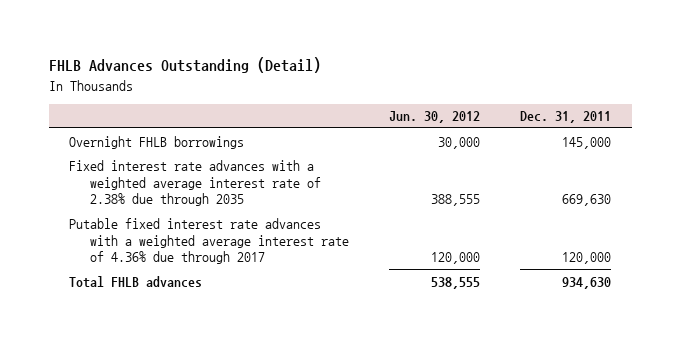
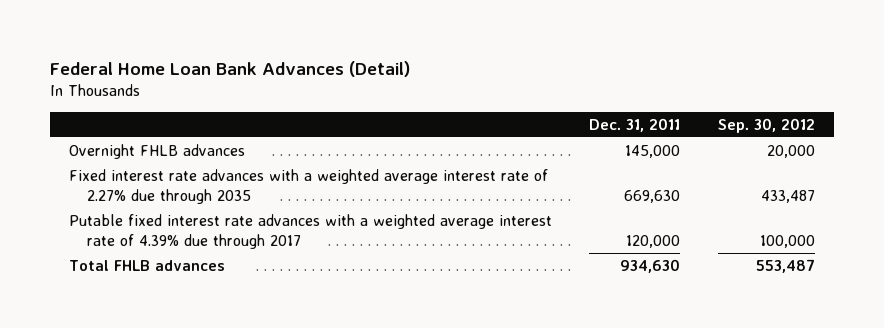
- FHLB Advances Outstanding (Detail)
+ Federal Home Loan Bank Advances (Detail)
- | Jun. 30, 2012 | Dec. 31, 2011
+ | Dec. 31, 2011 | Sep. 30, 2012
- Overnight FHLB borrowings | 30,000 | 145,000
- Fixed interest rate advances with a weighted average interest rate of 2.38% due through 2035 | 388,555 | 669,630
- Putable fixed interest rate advances with a weighted average interest rate of 4.36% due through 2017 | 120,000 | 120,000
+ Overnight FHLB advances | 145,000 | 20,000
+ Fixed interest rate advances with a weighted average interest rate of 2.27% due through 2035 | 669,630 | 433,487
+ Putable fixed interest rate advances with a weighted average interest rate of 4.39% due through 2017 | 120,000 | 100,000

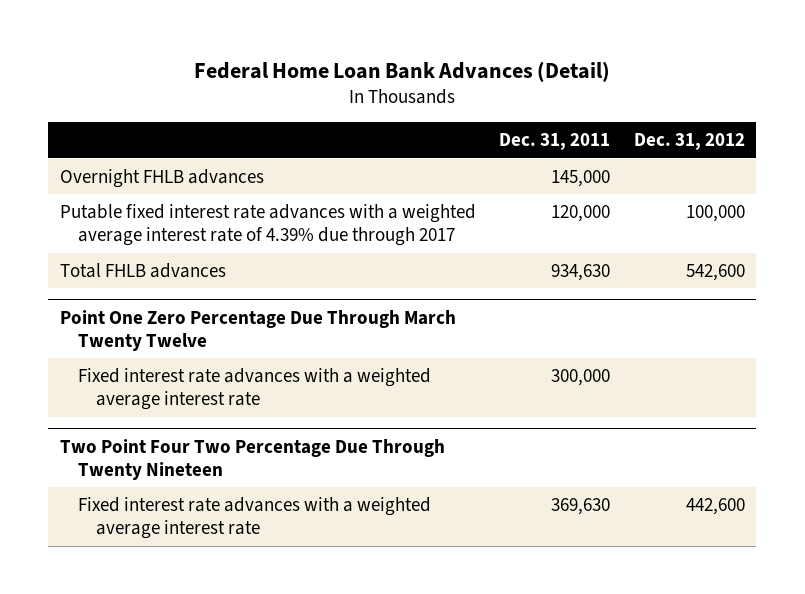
- | Dec. 31, 2011 | Sep. 30, 2012
+ | Dec. 31, 2011 | Dec. 31, 2012
- Fixed interest rate advances with a weighted average interest rate of 2.27% due through 2035 | 669,630 | 433,487
+ Point One Zero Percentage Due Through March Twenty Twelve
+ Fixed interest rate advances with a weighted average interest rate | 300,000 |
+ Two Point Four Two Percentage Due Through Twenty Nineteen
+ Fixed interest rate advances with a weighted average interest rate | 369,630 | 442,600

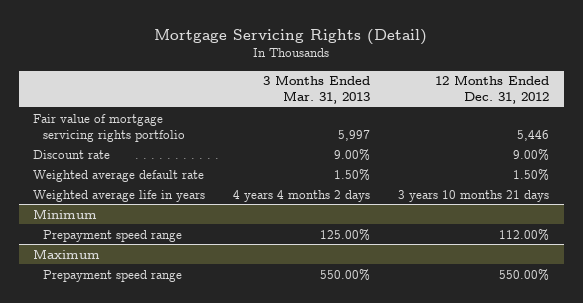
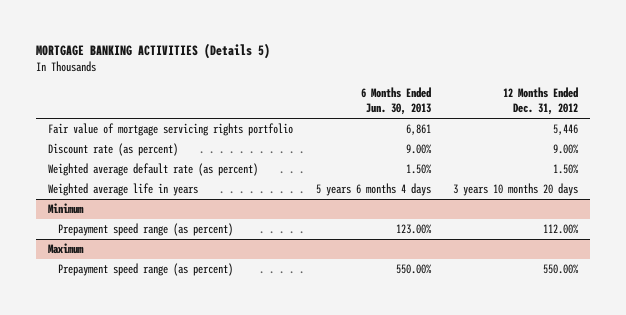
- Mortgage Servicing Rights (Detail)
+ MORTGAGE BANKING ACTIVITIES (Details 5)
- | 3 Months Ended Mar. 31, 2013 | 12 Months Ended Dec. 31, 2012
+ | 6 Months Ended Jun. 30, 2013 | 12 Months Ended Dec. 31, 2012
- Discount rate | 9.00% | 9.00%
- Weighted average default rate | 1.50% | 1.50%
- Weighted average life in years | 4 years 4 months 2 days | 3 years 10 months 21 days
+ Discount rate (as percent) | 9.00% | 9.00%
+ Weighted average default rate (as percent) | 1.50% | 1.50%
+ Weighted average life in years | 5 years 6 months 4 days | 3 years 10 months 20 days
@ Minimum
- Prepayment speed range | 125.00% | 112.00%
+ Prepayment speed range (as percent) | 123.00% | 112.00%
@ Maximum
- Prepayment speed range | 550.00% | 550.00%
+ Prepayment speed range (as percent) | 550.00% | 550.00%

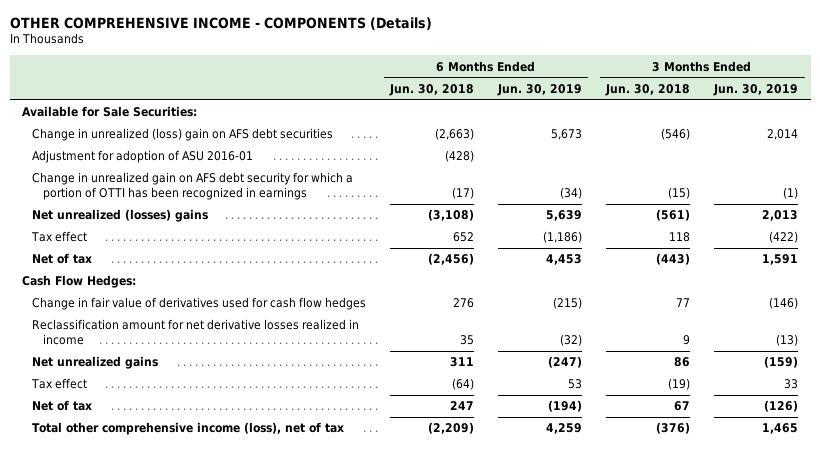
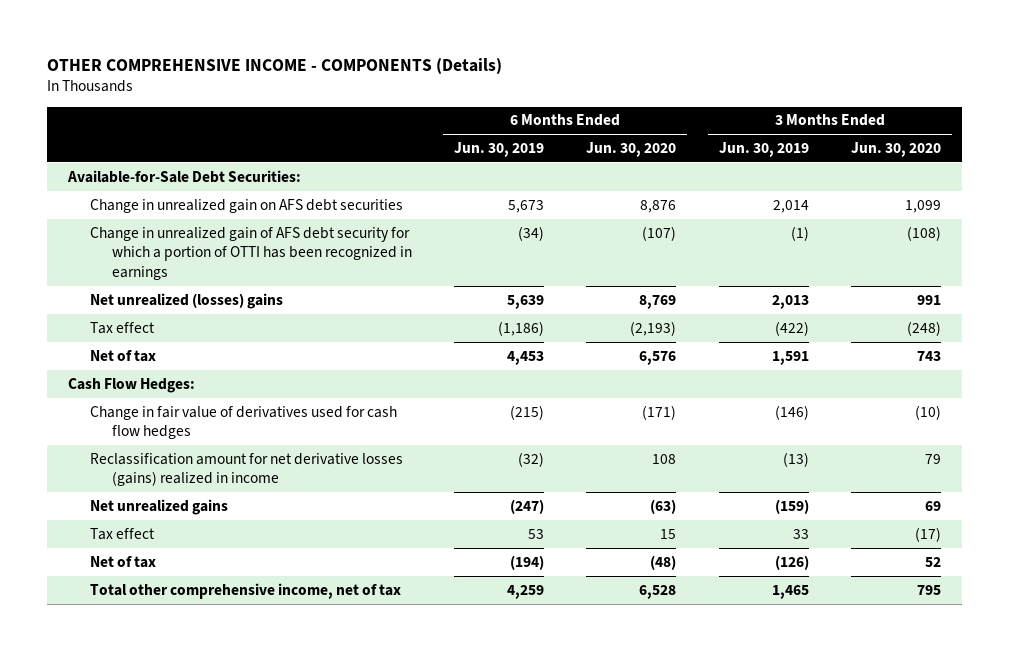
- | 6 Months Ended Jun. 30, 2018 | 6 Months Ended Jun. 30, 2019 | 3 Months Ended Jun. 30, 2018 | 3 Months Ended Jun. 30, 2019
+ | 6 Months Ended Jun. 30, 2019 | 6 Months Ended Jun. 30, 2020 | 3 Months Ended Jun. 30, 2019 | 3 Months Ended Jun. 30, 2020
- Available for Sale Securities:
- Change in unrealized (loss) gain on AFS debt securities | (2,663) | 5,673 | (546) | 2,014
- Adjustment for adoption of ASU 2016-01 | (428) | | |
- Change in unrealized gain on AFS debt security for which a portion of OTTI has been recognized in earnings | (17) | (34) | (15) | (1)
+ Available-for-Sale Debt Securities:
+ Change in unrealized gain on AFS debt securities | 5,673 | 8,876 | 2,014 | 1,099
+ Change in unrealized gain of AFS debt security for which a portion of OTTI has been recognized in earnings | (34) | (107) | (1) | (108)
- Reclassification amount for net derivative losses realized in income | 35 | (32) | 9 | (13)
+ Reclassification amount for net derivative losses (gains) realized in income | (32) | 108 | (13) | 79
- Total other comprehensive income (loss), net of tax | (2,209) | 4,259 | (376) | 1,465
+ Total other comprehensive income, net of tax | 4,259 | 6,528 | 1,465 | 795

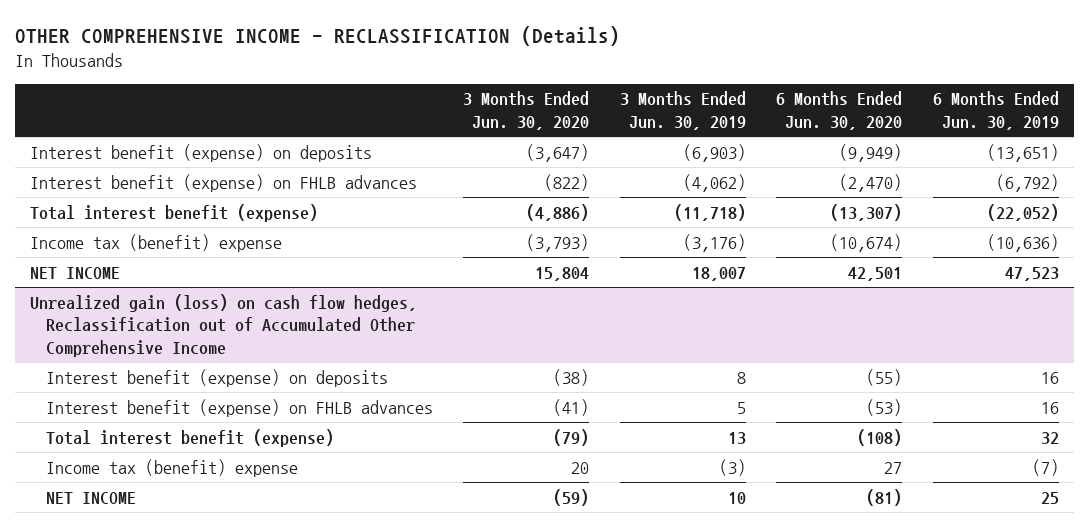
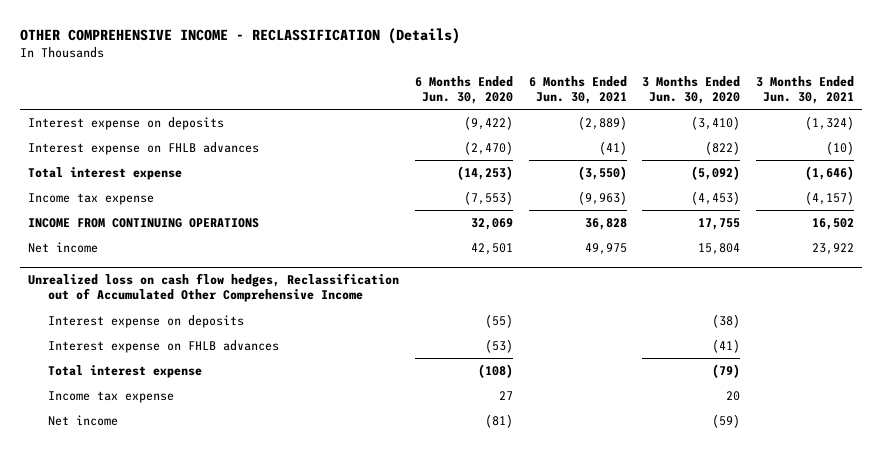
- | 3 Months Ended Jun. 30, 2020 | 3 Months Ended Jun. 30, 2019 | 6 Months Ended Jun. 30, 2020 | 6 Months Ended Jun. 30, 2019
+ | 6 Months Ended Jun. 30, 2020 | 6 Months Ended Jun. 30, 2021 | 3 Months Ended Jun. 30, 2020 | 3 Months Ended Jun. 30, 2021
- Interest benefit (expense) on deposits | (3,647) | (6,903) | (9,949) | (13,651)
- Interest benefit (expense) on FHLB advances | (822) | (4,062) | (2,470) | (6,792)
- Total interest benefit (expense) | (4,886) | (11,718) | (13,307) | (22,052)
- Income tax (benefit) expense | (3,793) | (3,176) | (10,674) | (10,636)
- NET INCOME | 15,804 | 18,007 | 42,501 | 47,523
- Unrealized gain (loss) on cash flow hedges, Reclassification out of Accumulated Other Comprehensive Income
- Interest benefit (expense) on deposits | (38) | 8 | (55) | 16
- Interest benefit (expense) on FHLB advances | (41) | 5 | (53) | 16
- Total interest benefit (expense) | (79) | 13 | (108) | 32
- Income tax (benefit) expense | 20 | (3) | 27 | (7)
- NET INCOME | (59) | 10 | (81) | 25
+ Interest expense on deposits | (9,422) | (2,889) | (3,410) | (1,324)
+ Interest expense on FHLB advances | (2,470) | (41) | (822) | (10)
+ Total interest expense | (14,253) | (3,550) | (5,092) | (1,646)
+ Income tax expense | (7,553) | (9,963) | (4,453) | (4,157)
+ INCOME FROM CONTINUING OPERATIONS | 32,069 | 36,828 | 17,755 | 16,502
+ Net income | 42,501 | 49,975 | 15,804 | 23,922
+ Unrealized loss on cash flow hedges, Reclassification out of Accumulated Other Comprehensive Income
+ Interest expense on deposits | (55) | | (38) |
+ Interest expense on FHLB advances | (53) | | (41) |
+ Total interest expense | (108) | | (79) |
+ Income tax expense | 27 | | 20 |
+ Net income | (81) | | (59) |

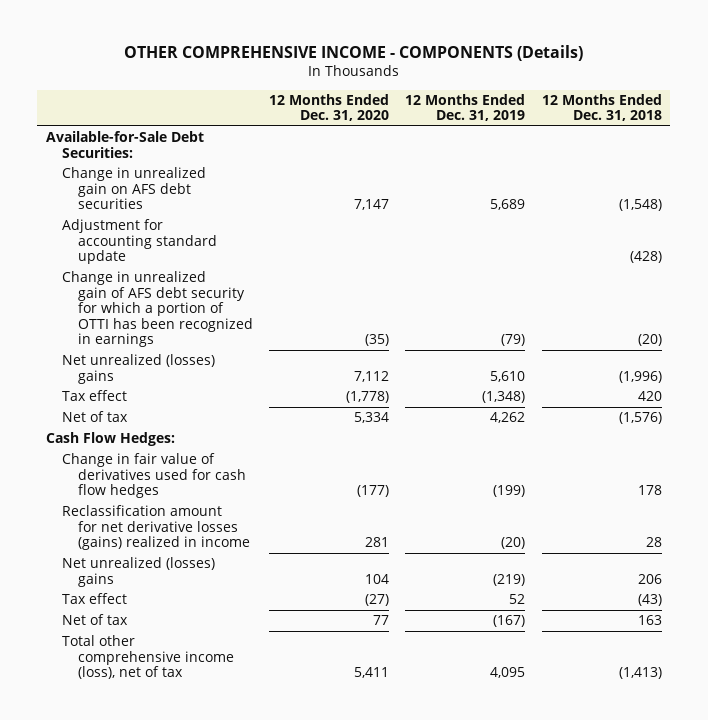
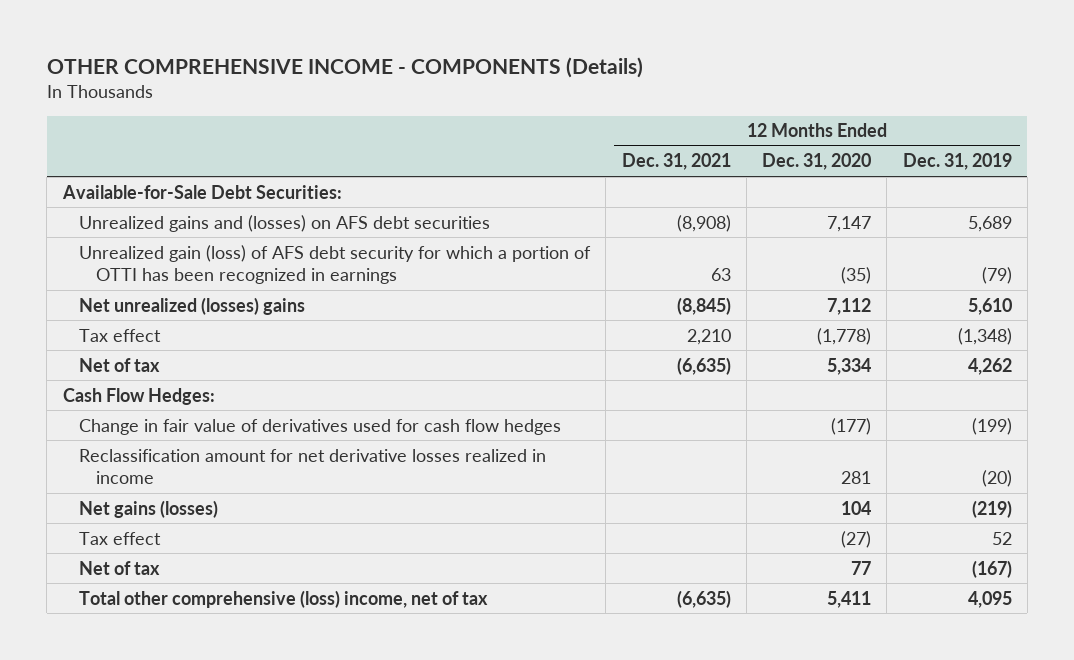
- | 12 Months Ended Dec. 31, 2020 | 12 Months Ended Dec. 31, 2019 | 12 Months Ended Dec. 31, 2018
+ | 12 Months Ended Dec. 31, 2021 | 12 Months Ended Dec. 31, 2020 | 12 Months Ended Dec. 31, 2019
- Change in unrealized gain on AFS debt securities | 7,147 | 5,689 | (1,548)
- Adjustment for accounting standard update | | | (428)
- Change in unrealized gain of AFS debt security for which a portion of OTTI has been recognized in earnings | (35) | (79) | (20)
+ Unrealized gains and (losses) on AFS debt securities | (8,908) | 7,147 | 5,689
+ Unrealized gain (loss) of AFS debt security for which a portion of OTTI has been recognized in earnings | 63 | (35) | (79)
- Reclassification amount for net derivative losses (gains) realized in income | 281 | (20) | 28
- Net unrealized (losses) gains | 104 | (219) | 206
+ Reclassification amount for net derivative losses realized in income | | 281 | (20)
+ Net gains (losses) | | 104 | (219)
- Total other comprehensive income (loss), net of tax | 5,411 | 4,095 | (1,413)
+ Total other comprehensive (loss) income, net of tax | (6,635) | 5,411 | 4,095

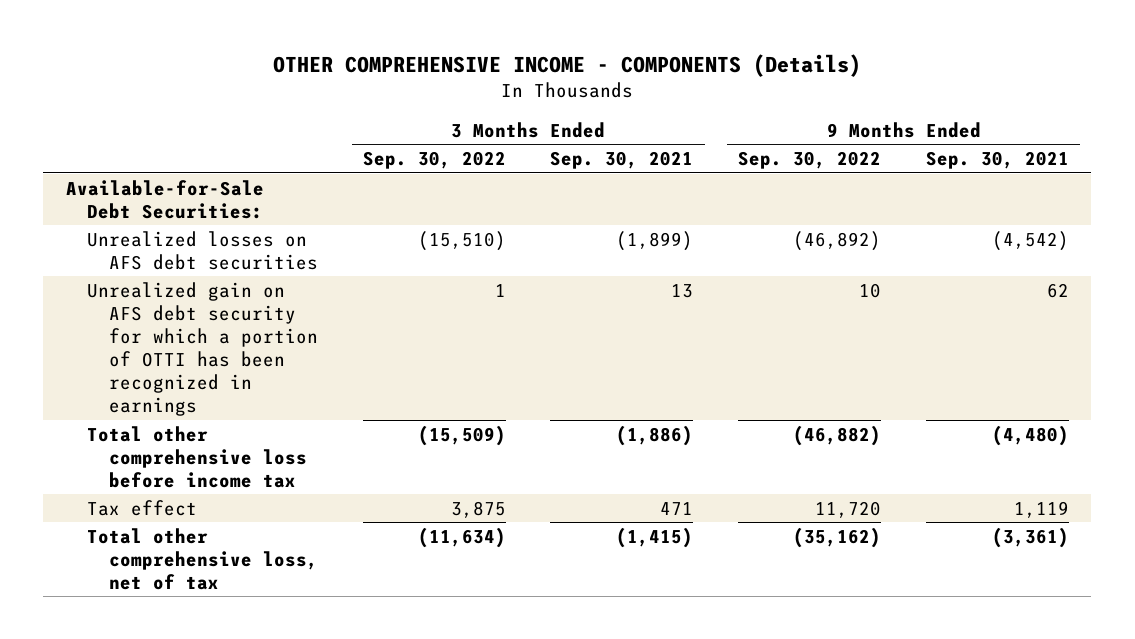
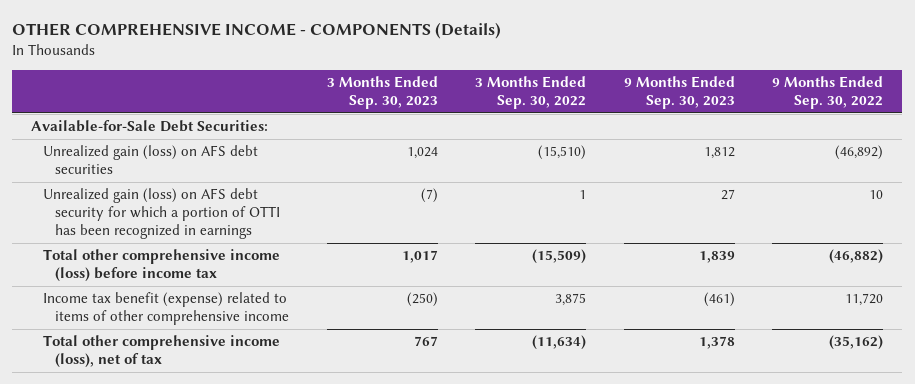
- | 3 Months Ended Sep. 30, 2022 | 3 Months Ended Sep. 30, 2021 | 9 Months Ended Sep. 30, 2022 | 9 Months Ended Sep. 30, 2021
+ | 3 Months Ended Sep. 30, 2023 | 3 Months Ended Sep. 30, 2022 | 9 Months Ended Sep. 30, 2023 | 9 Months Ended Sep. 30, 2022
- Unrealized losses on AFS debt securities | (15,510) | (1,899) | (46,892) | (4,542)
- Unrealized gain on AFS debt security for which a portion of OTTI has been recognized in earnings | 1 | 13 | 10 | 62
- Total other comprehensive loss before income tax | (15,509) | (1,886) | (46,882) | (4,480)
- Tax effect | 3,875 | 471 | 11,720 | 1,119
- Total other comprehensive loss, net of tax | (11,634) | (1,415) | (35,162) | (3,361)
+ Unrealized gain (loss) on AFS debt securities | 1,024 | (15,510) | 1,812 | (46,892)
+ Unrealized gain (loss) on AFS debt security for which a portion of OTTI has been recognized in earnings | (7) | 1 | 27 | 10
+ Total other comprehensive income (loss) before income tax | 1,017 | (15,509) | 1,839 | (46,882)
+ Income tax benefit (expense) related to items of other comprehensive income | (250) | 3,875 | (461) | 11,720
+ Total other comprehensive income (loss), net of tax | 767 | (11,634) | 1,378 | (35,162)

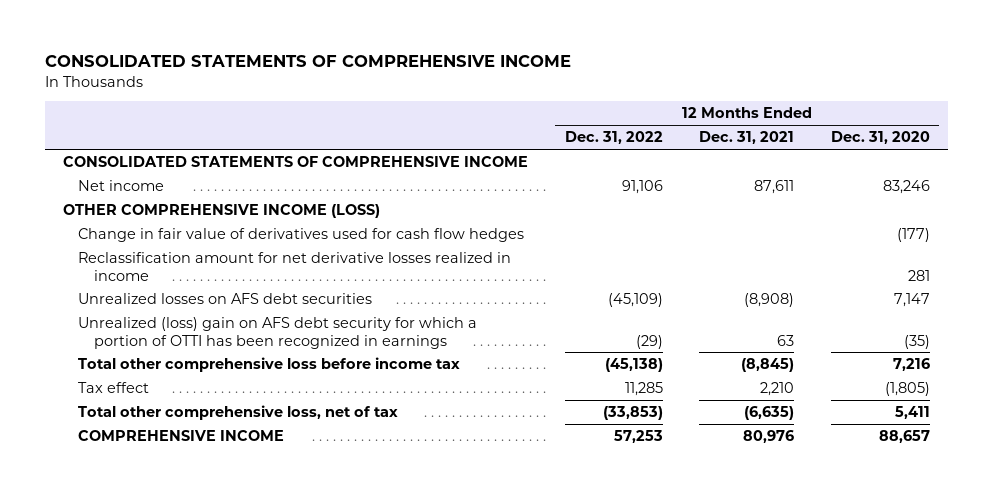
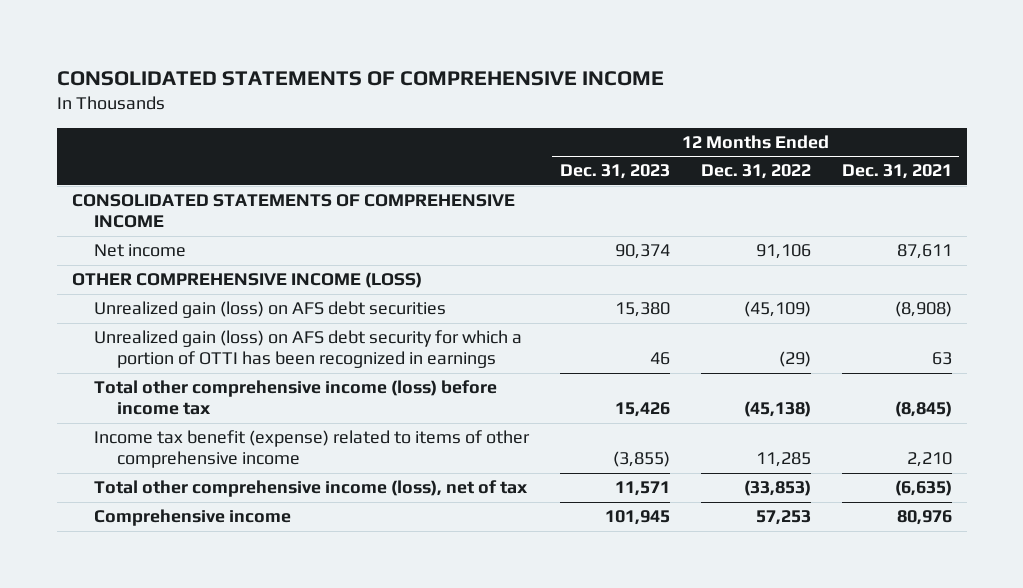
- | 12 Months Ended Dec. 31, 2022 | 12 Months Ended Dec. 31, 2021 | 12 Months Ended Dec. 31, 2020
+ | 12 Months Ended Dec. 31, 2023 | 12 Months Ended Dec. 31, 2022 | 12 Months Ended Dec. 31, 2021
- Change in fair value of derivatives used for cash flow hedges | | | (177)
- Reclassification amount for net derivative losses realized in income | | | 281
- Unrealized losses on AFS debt securities | (45,109) | (8,908) | 7,147
- Unrealized (loss) gain on AFS debt security for which a portion of OTTI has been recognized in earnings | (29) | 63 | (35)
- Total other comprehensive loss before income tax | (45,138) | (8,845) | 7,216
- Tax effect | 11,285 | 2,210 | (1,805)
- Total other comprehensive loss, net of tax | (33,853) | (6,635) | 5,411
- COMPREHENSIVE INCOME | 57,253 | 80,976 | 88,657
+ Unrealized gain (loss) on AFS debt securities | 15,380 | (45,109) | (8,908)
+ Unrealized gain (loss) on AFS debt security for which a portion of OTTI has been recognized in earnings | 46 | (29) | 63
+ Total other comprehensive income (loss) before income tax | 15,426 | (45,138) | (8,845)
+ Income tax benefit (expense) related to items of other comprehensive income | (3,855) | 11,285 | 2,210
+ Total other comprehensive income (loss), net of tax | 11,571 | (33,853) | (6,635)
+ Comprehensive income | 101,945 | 57,253 | 80,976

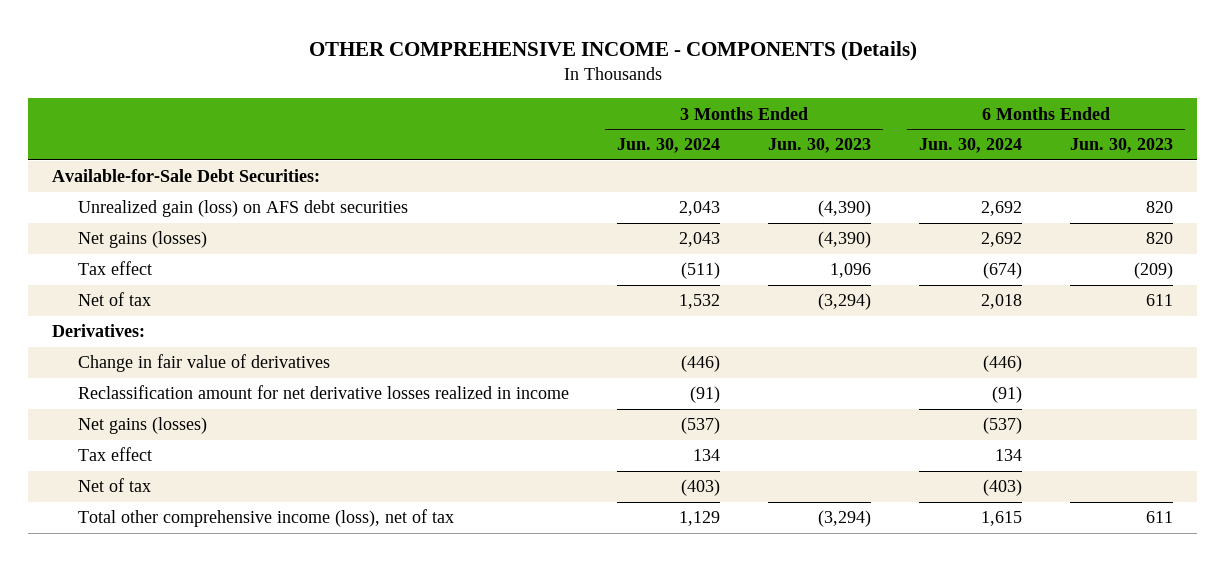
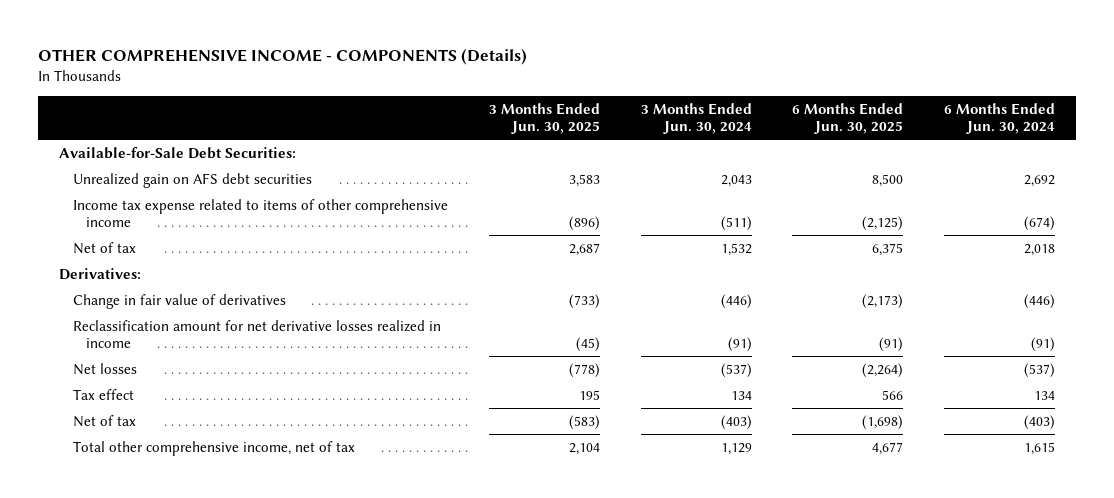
- | 3 Months Ended Jun. 30, 2024 | 3 Months Ended Jun. 30, 2023 | 6 Months Ended Jun. 30, 2024 | 6 Months Ended Jun. 30, 2023
+ | 3 Months Ended Jun. 30, 2025 | 3 Months Ended Jun. 30, 2024 | 6 Months Ended Jun. 30, 2025 | 6 Months Ended Jun. 30, 2024
- Unrealized gain (loss) on AFS debt securities | 2,043 | (4,390) | 2,692 | 820
- Net gains (losses) | 2,043 | (4,390) | 2,692 | 820
- Tax effect | (511) | 1,096 | (674) | (209)
+ Unrealized gain on AFS debt securities | 3,583 | 2,043 | 8,500 | 2,692
+ Income tax expense related to items of other comprehensive income | (896) | (511) | (2,125) | (674)
- Net gains (losses) | (537) | | (537) |
+ Net losses | (778) | (537) | (2,264) | (537)
- Total other comprehensive income (loss), net of tax | 1,129 | (3,294) | 1,615 | 611
+ Total other comprehensive income, net of tax | 2,104 | 1,129 | 4,677 | 1,615

